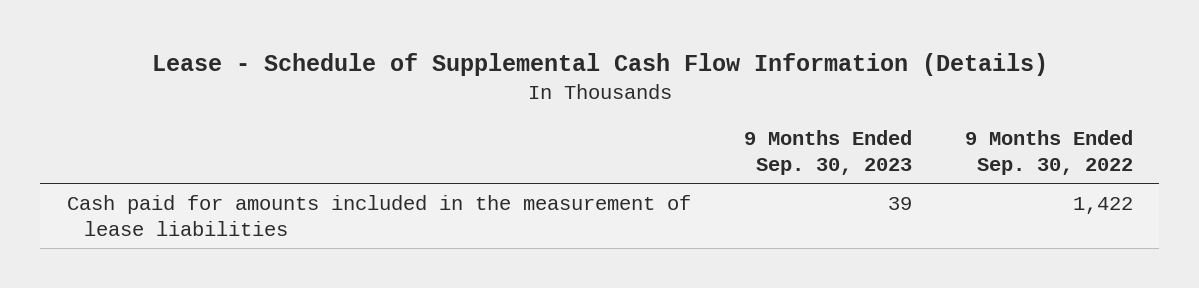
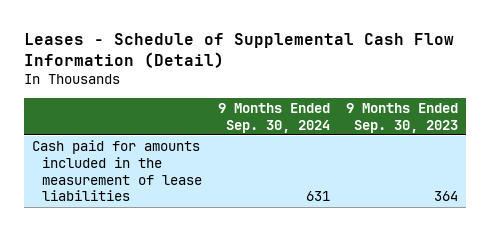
- Lease - Schedule of Supplemental Cash Flow Information (Details)
+ Leases - Schedule of Supplemental Cash Flow Information (Detail)
- | 9 Months Ended Sep. 30, 2023 | 9 Months Ended Sep. 30, 2022
+ | 9 Months Ended Sep. 30, 2024 | 9 Months Ended Sep. 30, 2023
- Cash paid for amounts included in the measurement of lease liabilities | 39 | 1,422
+ Cash paid for amounts included in the measurement of lease liabilities | 631 | 364

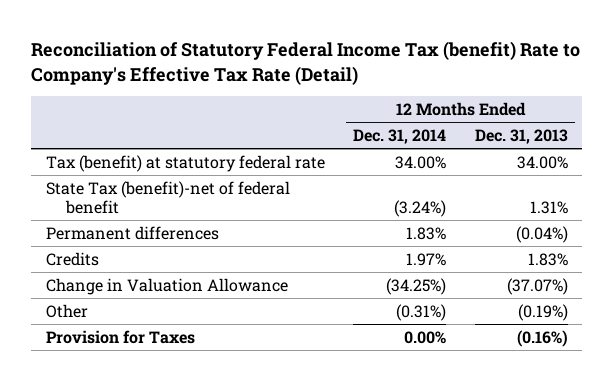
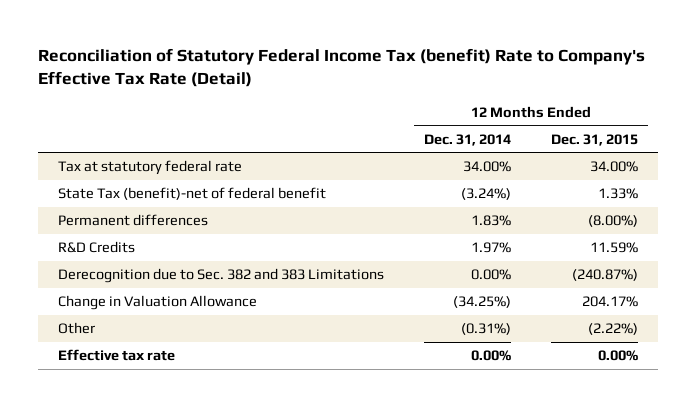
- | 12 Months Ended Dec. 31, 2014 | 12 Months Ended Dec. 31, 2013
+ | 12 Months Ended Dec. 31, 2014 | 12 Months Ended Dec. 31, 2015
- Tax (benefit) at statutory federal rate | 34.00% | 34.00%
+ Tax at statutory federal rate | 34.00% | 34.00%
- Credits | 1.97% | 1.83%
+ R&D Credits | 1.97% | 11.59%
+ Derecognition due to Sec. 382 and 383 Limitations | 0.00% | (240.87%)
- Provision for Taxes | 0.00% | (0.16%)
+ Effective tax rate | 0.00% | 0.00%

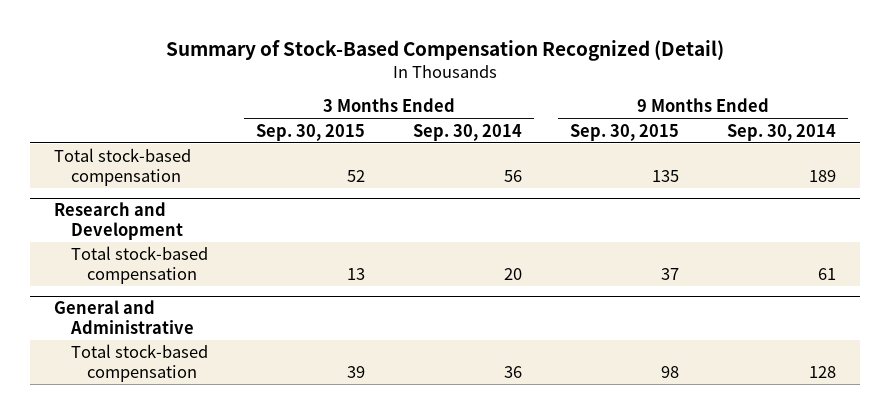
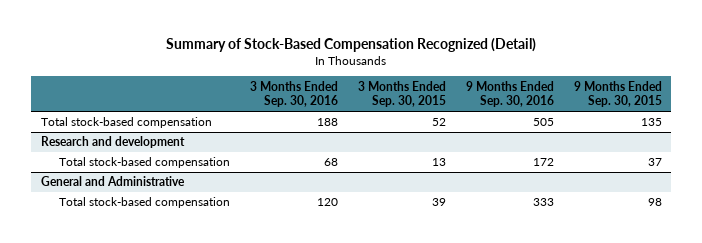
- | 3 Months Ended Sep. 30, 2015 | 3 Months Ended Sep. 30, 2014 | 9 Months Ended Sep. 30, 2015 | 9 Months Ended Sep. 30, 2014
+ | 3 Months Ended Sep. 30, 2016 | 3 Months Ended Sep. 30, 2015 | 9 Months Ended Sep. 30, 2016 | 9 Months Ended Sep. 30, 2015
- Research and Development
+ Research and development

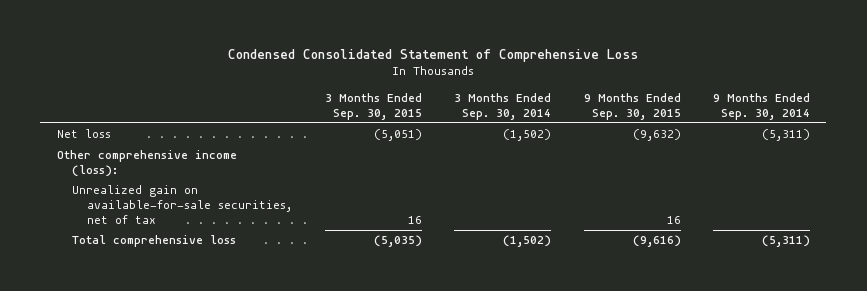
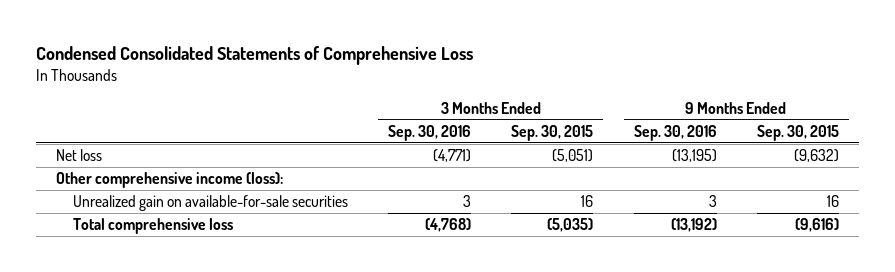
- Condensed Consolidated Statement of Comprehensive Loss
+ Condensed Consolidated Statements of Comprehensive Loss
- | 3 Months Ended Sep. 30, 2015 | 3 Months Ended Sep. 30, 2014 | 9 Months Ended Sep. 30, 2015 | 9 Months Ended Sep. 30, 2014
+ | 3 Months Ended Sep. 30, 2016 | 3 Months Ended Sep. 30, 2015 | 9 Months Ended Sep. 30, 2016 | 9 Months Ended Sep. 30, 2015
- Unrealized gain on available-for-sale securities, net of tax | 16 | | 16 |
+ Unrealized gain on available-for-sale securities | 3 | 16 | 3 | 16

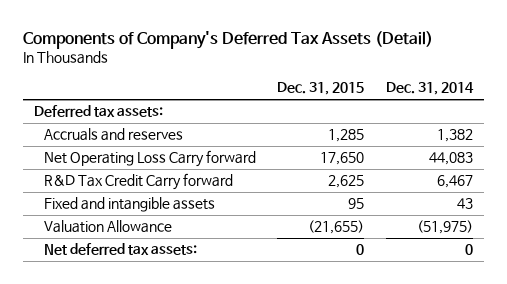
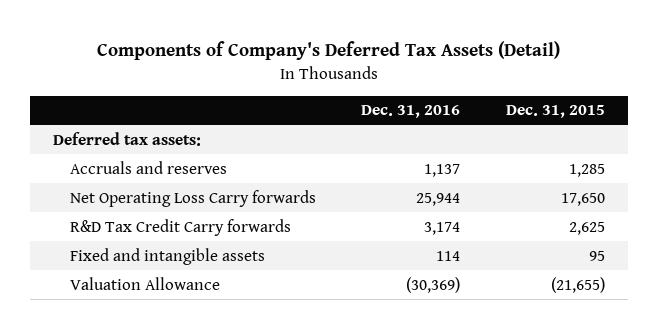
- | Dec. 31, 2015 | Dec. 31, 2014
+ | Dec. 31, 2016 | Dec. 31, 2015
- Net Operating Loss Carry forward | 17,650 | 44,083
- R&D Tax Credit Carry forward | 2,625 | 6,467
+ Net Operating Loss Carry forwards | 25,944 | 17,650
+ R&D Tax Credit Carry forwards | 3,174 | 2,625
- Net deferred tax assets: | 0 | 0

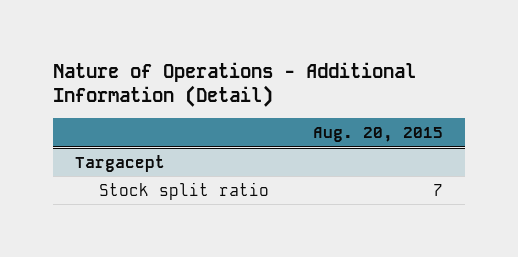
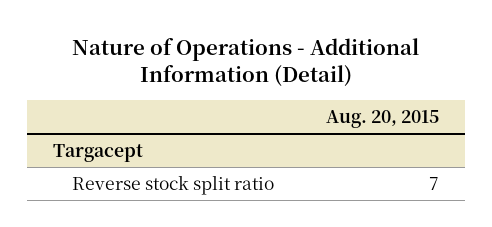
@ Targacept
- Stock split ratio | 7
+ Reverse stock split ratio | 7

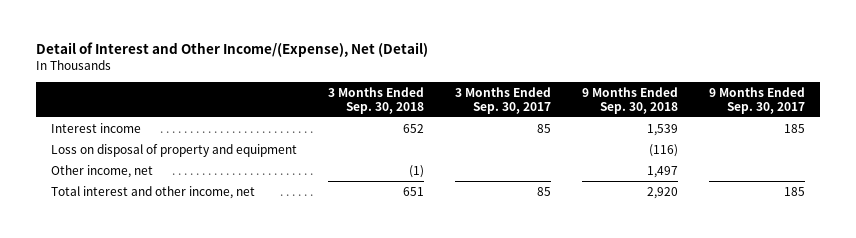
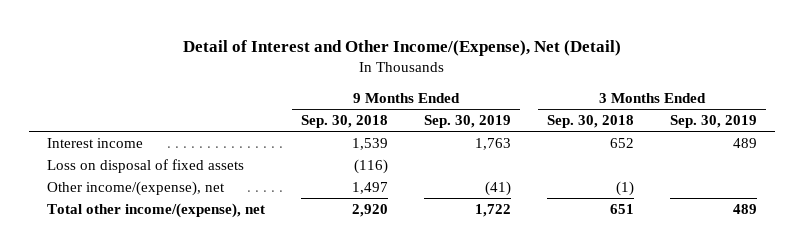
- | 3 Months Ended Sep. 30, 2018 | 3 Months Ended Sep. 30, 2017 | 9 Months Ended Sep. 30, 2018 | 9 Months Ended Sep. 30, 2017
+ | 9 Months Ended Sep. 30, 2018 | 9 Months Ended Sep. 30, 2019 | 3 Months Ended Sep. 30, 2018 | 3 Months Ended Sep. 30, 2019
- Loss on disposal of property and equipment | | | (116) |
- Other income, net | (1) | | 1,497 |
- Total interest and other income, net | 651 | 85 | 2,920 | 185
+ Loss on disposal of fixed assets | (116) | | |
+ Other income/(expense), net | 1,497 | (41) | (1) |
+ Total other income/(expense), net | 2,920 | 1,722 | 651 | 489

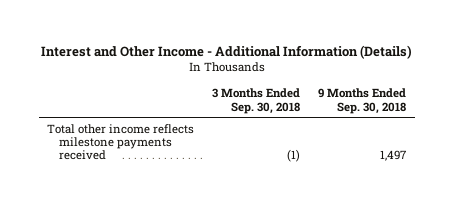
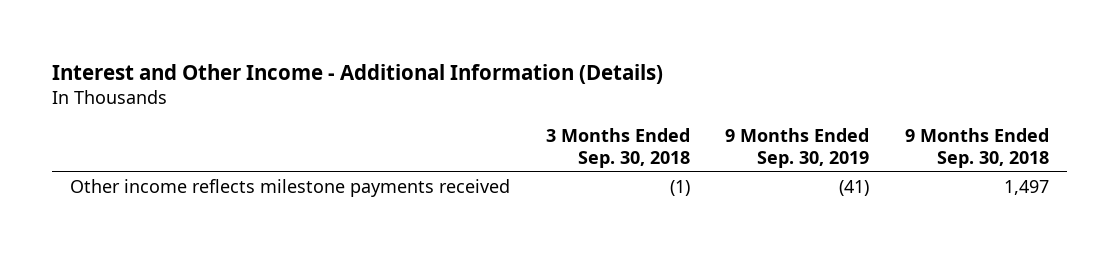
- | 3 Months Ended Sep. 30, 2018 | 9 Months Ended Sep. 30, 2018
+ | 3 Months Ended Sep. 30, 2018 | 9 Months Ended Sep. 30, 2019 | 9 Months Ended Sep. 30, 2018
- Total other income reflects milestone payments received | (1) | 1,497
+ Other income reflects milestone payments received | (1) | (41) | 1,497

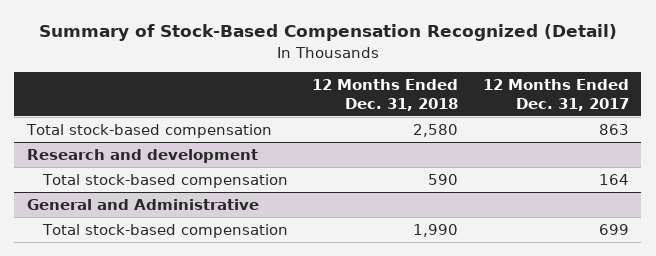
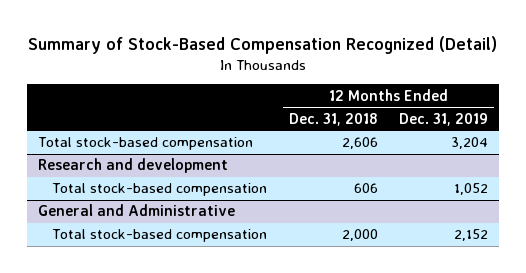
- | 12 Months Ended Dec. 31, 2018 | 12 Months Ended Dec. 31, 2017
+ | 12 Months Ended Dec. 31, 2018 | 12 Months Ended Dec. 31, 2019
- Total stock-based compensation | 2,580 | 863
+ Total stock-based compensation | 2,606 | 3,204
@ Research and development
- Total stock-based compensation | 590 | 164
+ Total stock-based compensation | 606 | 1,052
@ General and Administrative
- Total stock-based compensation | 1,990 | 699
+ Total stock-based compensation | 2,000 | 2,152

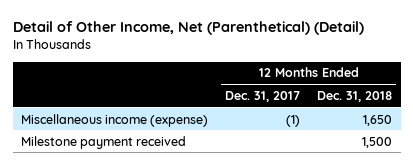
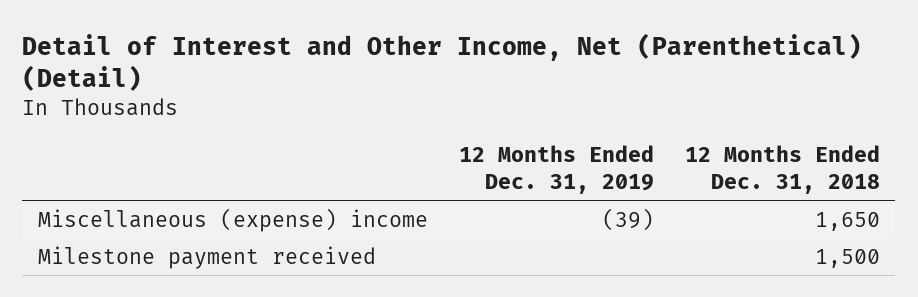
- Detail of Other Income, Net (Parenthetical) (Detail)
+ Detail of Interest and Other Income, Net (Parenthetical) (Detail)
- | 12 Months Ended Dec. 31, 2017 | 12 Months Ended Dec. 31, 2018
+ | 12 Months Ended Dec. 31, 2019 | 12 Months Ended Dec. 31, 2018
- Miscellaneous income (expense) | (1) | 1,650
+ Miscellaneous (expense) income | (39) | 1,650

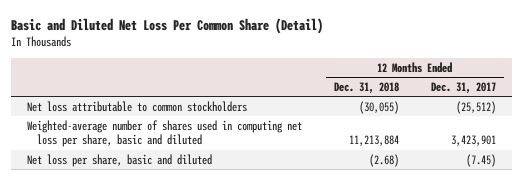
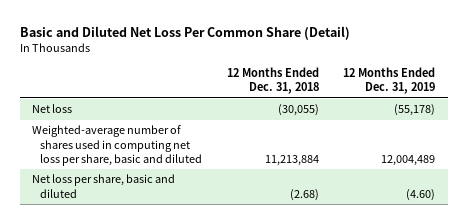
- | 12 Months Ended Dec. 31, 2018 | 12 Months Ended Dec. 31, 2017
+ | 12 Months Ended Dec. 31, 2018 | 12 Months Ended Dec. 31, 2019
- Net loss attributable to common stockholders | (30,055) | (25,512)
+ Net loss | (30,055) | (55,178)

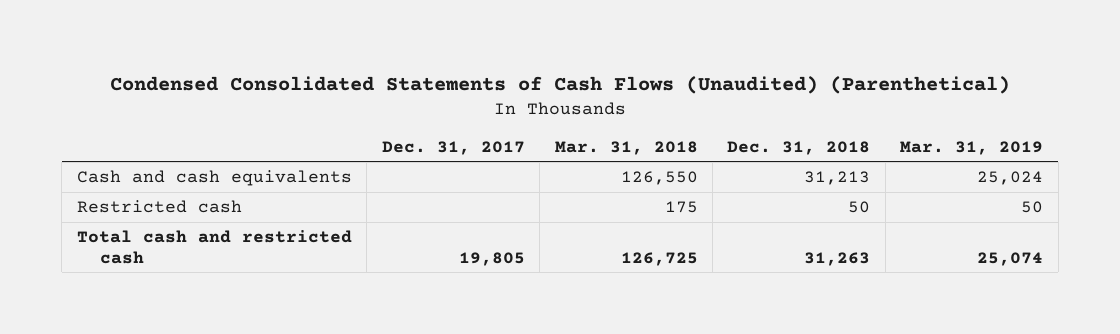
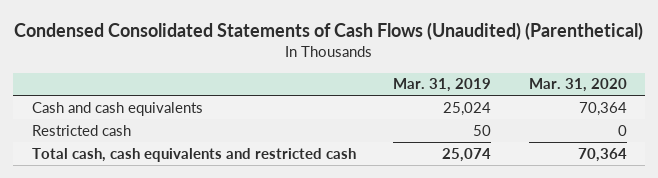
- | Dec. 31, 2017 | Mar. 31, 2018 | Dec. 31, 2018 | Mar. 31, 2019
+ | Mar. 31, 2019 | Mar. 31, 2020
- Total cash and restricted cash | 19,805 | 126,725 | 31,263 | 25,074
+ Total cash, cash equivalents and restricted cash | 25,074 | 70,364

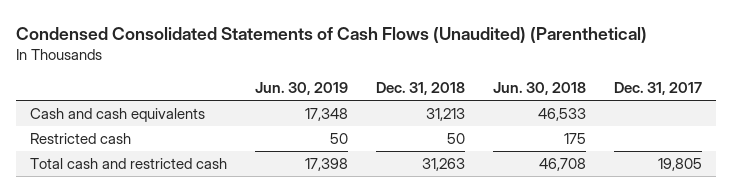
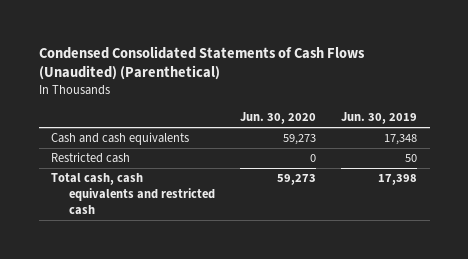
- | Jun. 30, 2019 | Dec. 31, 2018 | Jun. 30, 2018 | Dec. 31, 2017
+ | Jun. 30, 2020 | Jun. 30, 2019
- Total cash and restricted cash | 17,398 | 31,263 | 46,708 | 19,805
+ Total cash, cash equivalents and restricted cash | 59,273 | 17,398

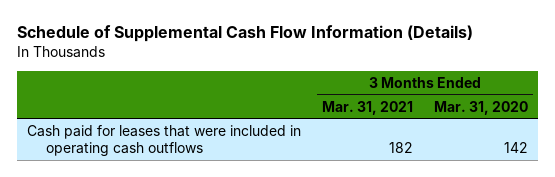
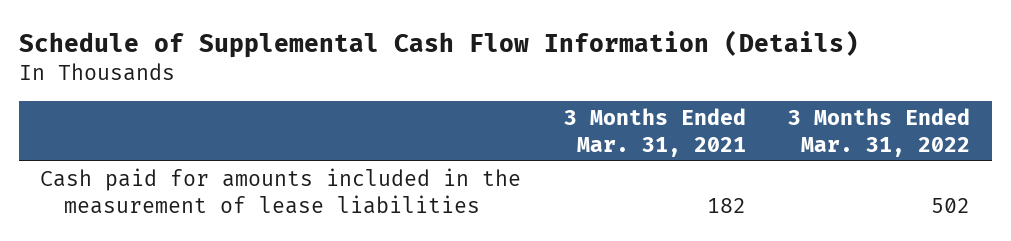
- | 3 Months Ended Mar. 31, 2021 | 3 Months Ended Mar. 31, 2020
+ | 3 Months Ended Mar. 31, 2021 | 3 Months Ended Mar. 31, 2022
- Cash paid for leases that were included in operating cash outflows | 182 | 142
+ Cash paid for amounts included in the measurement of lease liabilities | 182 | 502

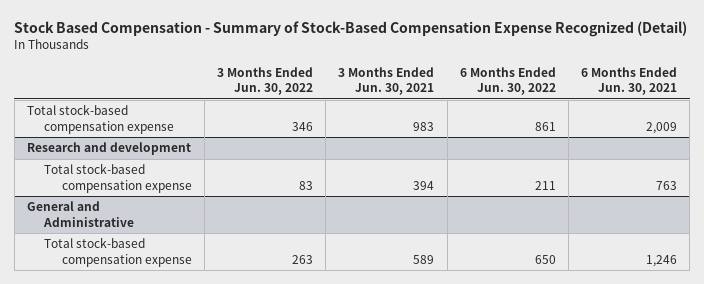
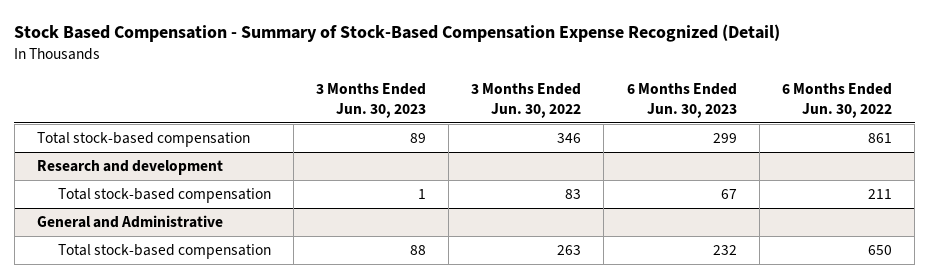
- | 3 Months Ended Jun. 30, 2022 | 3 Months Ended Jun. 30, 2021 | 6 Months Ended Jun. 30, 2022 | 6 Months Ended Jun. 30, 2021
+ | 3 Months Ended Jun. 30, 2023 | 3 Months Ended Jun. 30, 2022 | 6 Months Ended Jun. 30, 2023 | 6 Months Ended Jun. 30, 2022
- Total stock-based compensation expense | 346 | 983 | 861 | 2,009
+ Total stock-based compensation | 89 | 346 | 299 | 861
@ Research and development
- Total stock-based compensation expense | 83 | 394 | 211 | 763
+ Total stock-based compensation | 1 | 83 | 67 | 211
@ General and Administrative
- Total stock-based compensation expense | 263 | 589 | 650 | 1,246
+ Total stock-based compensation | 88 | 263 | 232 | 650

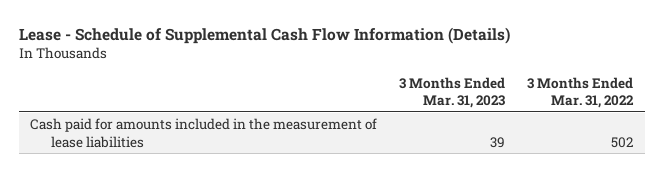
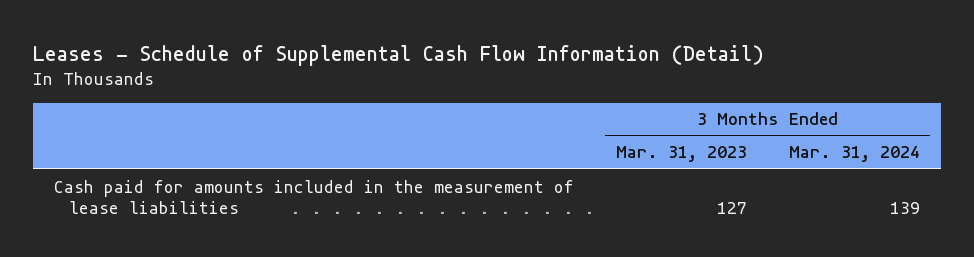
- Lease - Schedule of Supplemental Cash Flow Information (Details)
+ Leases - Schedule of Supplemental Cash Flow Information (Detail)
- | 3 Months Ended Mar. 31, 2023 | 3 Months Ended Mar. 31, 2022
+ | 3 Months Ended Mar. 31, 2023 | 3 Months Ended Mar. 31, 2024
- Cash paid for amounts included in the measurement of lease liabilities | 39 | 502
+ Cash paid for amounts included in the measurement of lease liabilities | 127 | 139

